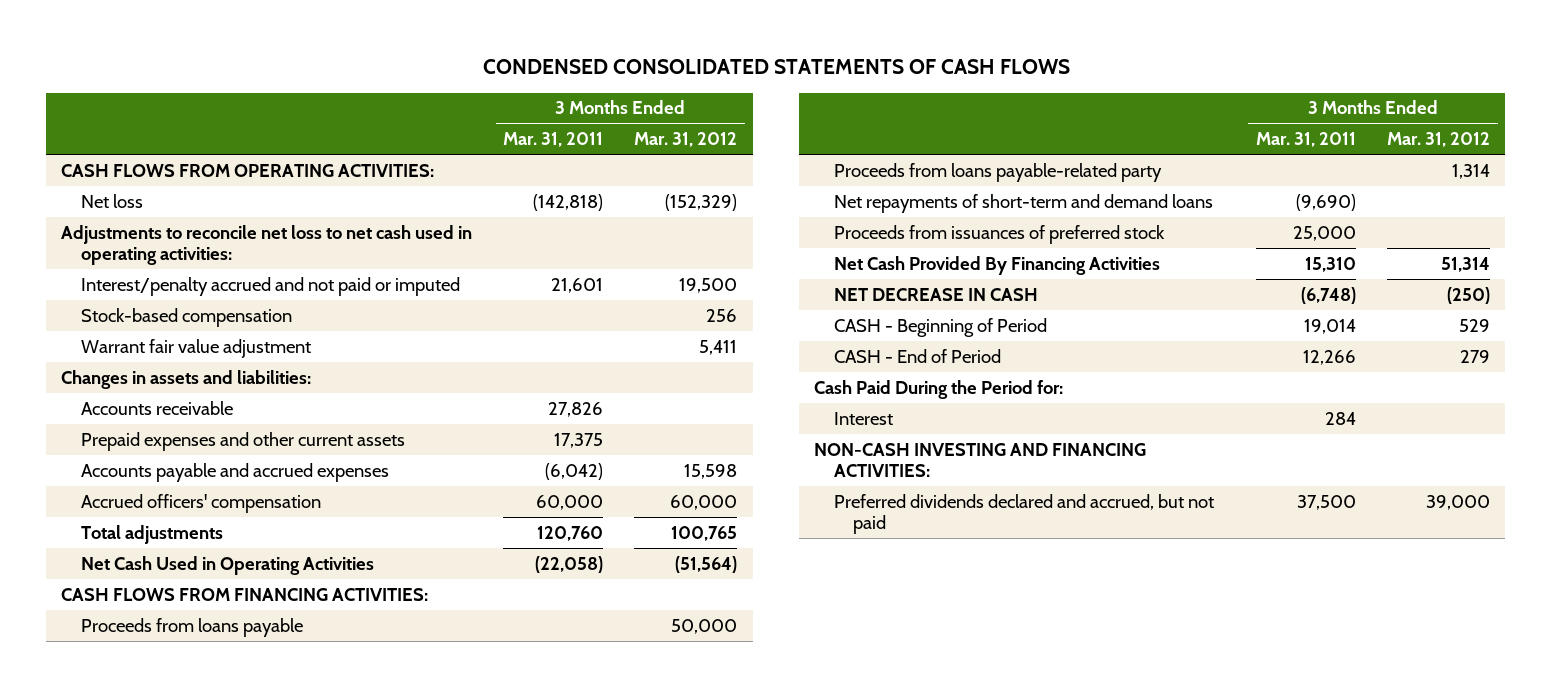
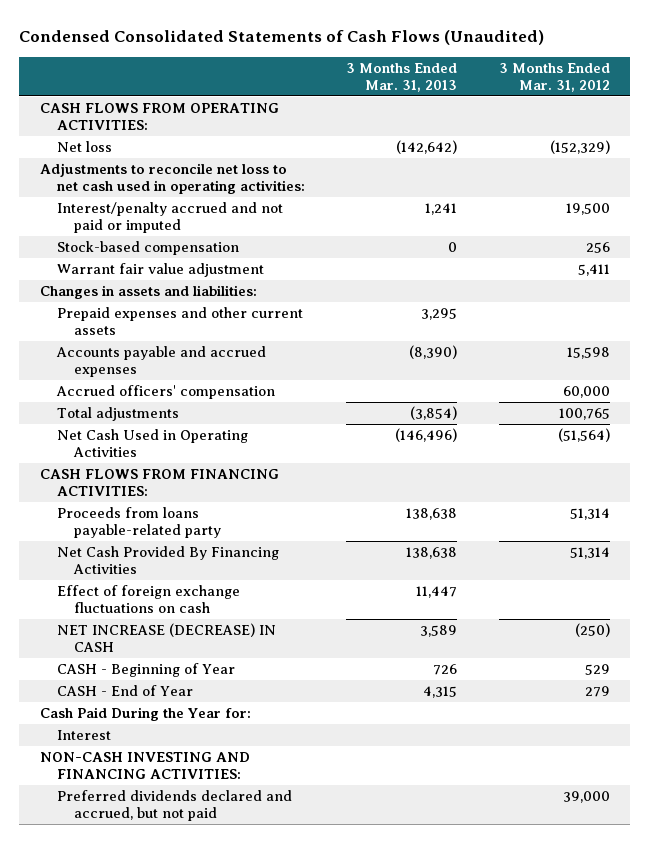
- CONDENSED CONSOLIDATED STATEMENTS OF CASH FLOWS
+ Condensed Consolidated Statements of Cash Flows (Unaudited)
- | 3 Months Ended Mar. 31, 2011 | 3 Months Ended Mar. 31, 2012
+ | 3 Months Ended Mar. 31, 2013 | 3 Months Ended Mar. 31, 2012
- Accounts receivable | 27,826 |
- Proceeds from loans payable | | 50,000
- Proceeds from loans payable-related party | | 1,314
- Net repayments of short-term and demand loans | (9,690) |
- Proceeds from issuances of preferred stock | 25,000 |
+ Proceeds from loans payable-related party | 138,638 | 51,314
- NET DECREASE IN CASH | (6,748) | (250)
- CASH - Beginning of Period | 19,014 | 529
- CASH - End of Period | 12,266 | 279
- Cash Paid During the Period for:
+ Effect of foreign exchange fluctuations on cash | 11,447 |
+ NET INCREASE (DECREASE) IN CASH | 3,589 | (250)
+ CASH - Beginning of Year | 726 | 529
+ CASH - End of Year | 4,315 | 279
+ Cash Paid During the Year for:

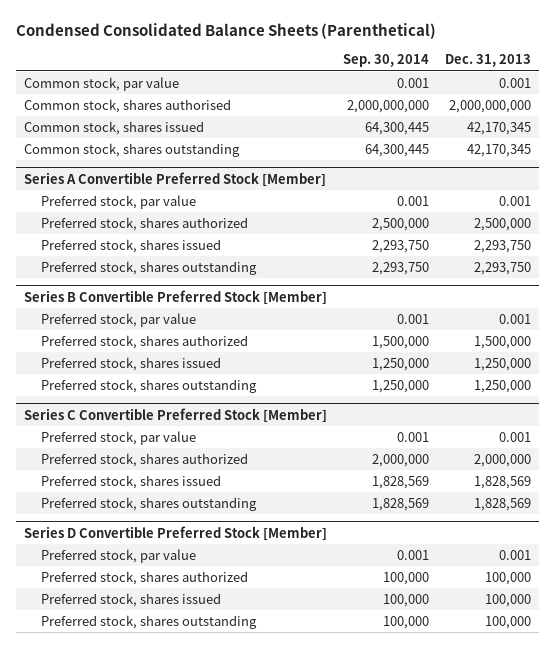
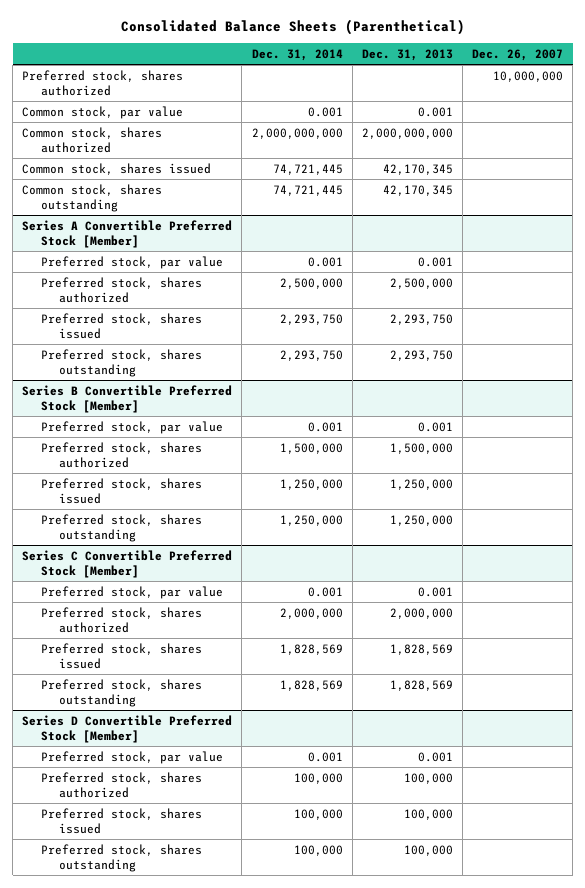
- Condensed Consolidated Balance Sheets (Parenthetical)
+ Consolidated Balance Sheets (Parenthetical)
- | Sep. 30, 2014 | Dec. 31, 2013
+ | Dec. 31, 2014 | Dec. 31, 2013 | Dec. 26, 2007
+ Preferred stock, shares authorized | | | 10,000,000
- Common stock, shares authorised | 2,000,000,000 | 2,000,000,000
+ Common stock, shares authorized | 2,000,000,000 | 2,000,000,000 |

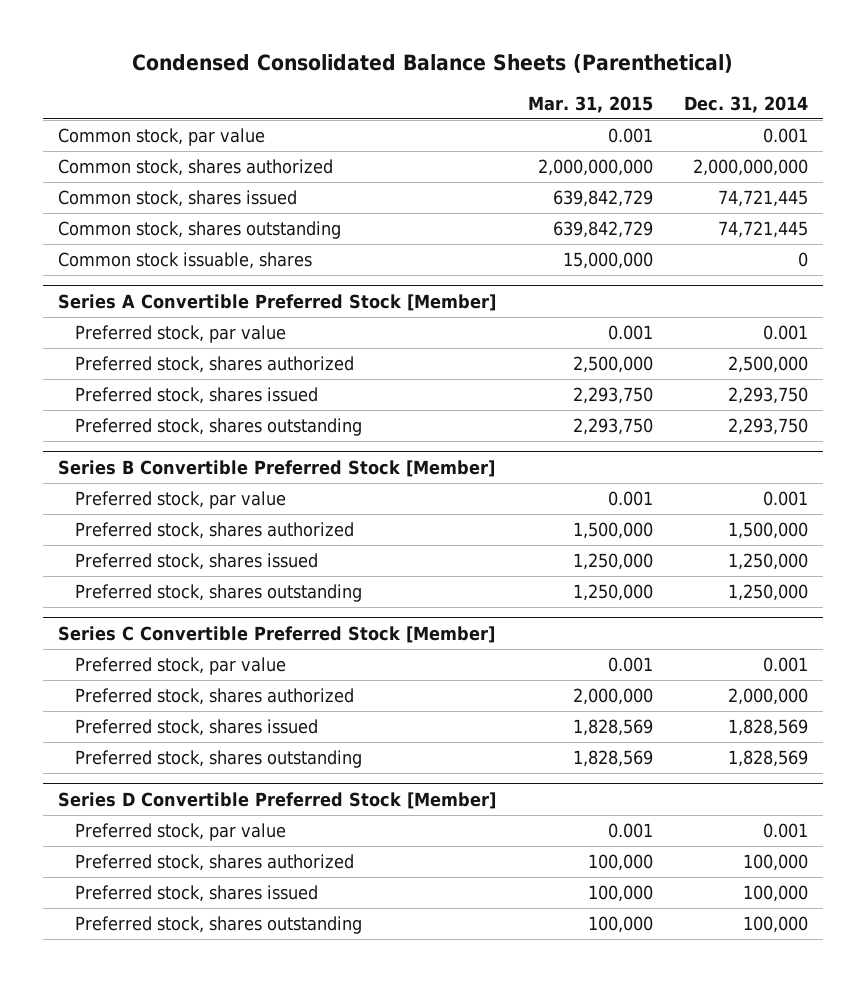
- Consolidated Balance Sheets (Parenthetical)
+ Condensed Consolidated Balance Sheets (Parenthetical)
- | Dec. 31, 2014 | Dec. 31, 2013 | Dec. 26, 2007
+ | Mar. 31, 2015 | Dec. 31, 2014
- Preferred stock, shares authorized | | | 10,000,000
+ Common stock issuable, shares | 15,000,000 | 0

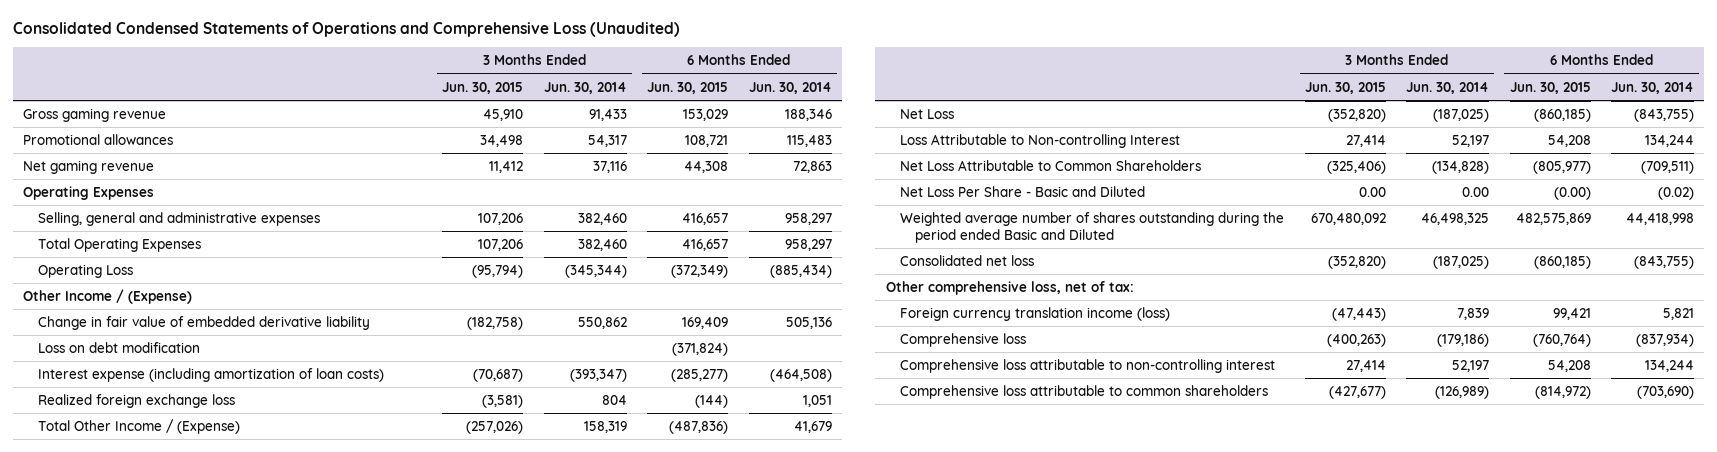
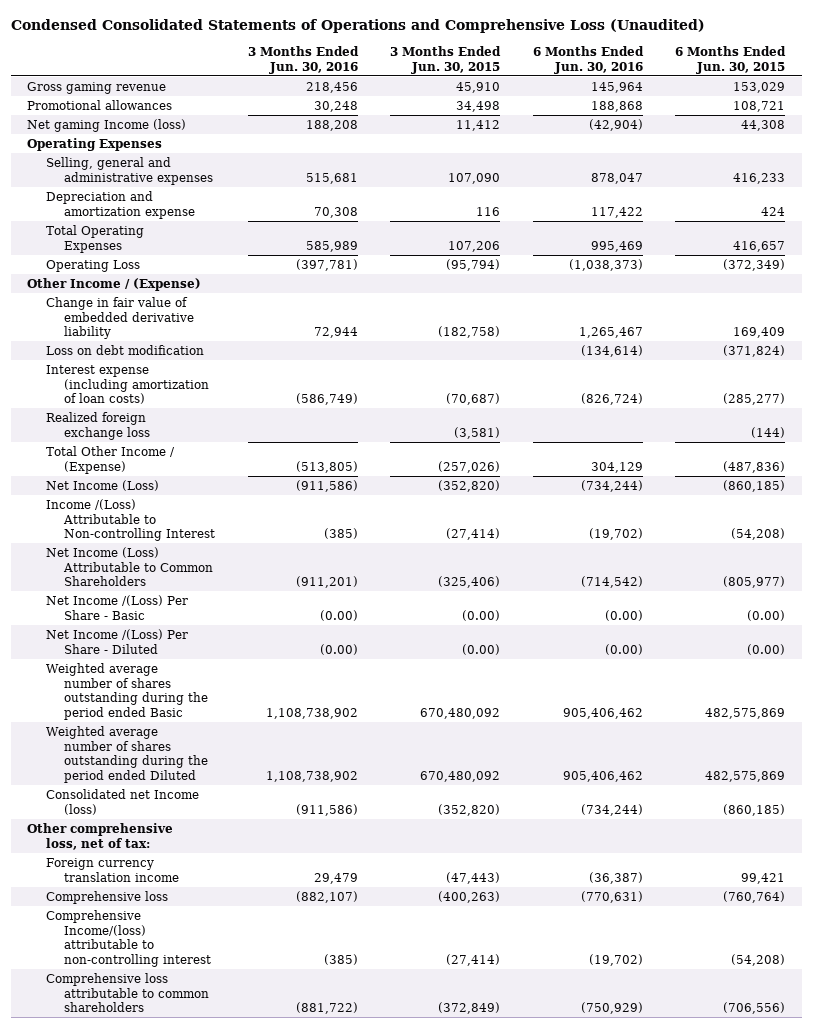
- Consolidated Condensed Statements of Operations and Comprehensive Loss (Unaudited)
+ Condensed Consolidated Statements of Operations and Comprehensive Loss (Unaudited)
- | 3 Months Ended Jun. 30, 2015 | 3 Months Ended Jun. 30, 2014 | 6 Months Ended Jun. 30, 2015 | 6 Months Ended Jun. 30, 2014
+ | 3 Months Ended Jun. 30, 2016 | 3 Months Ended Jun. 30, 2015 | 6 Months Ended Jun. 30, 2016 | 6 Months Ended Jun. 30, 2015
- Net gaming revenue | 11,412 | 37,116 | 44,308 | 72,863
+ Net gaming Income (loss) | 188,208 | 11,412 | (42,904) | 44,308
- Selling, general and administrative expenses | 107,206 | 382,460 | 416,657 | 958,297
+ Selling, general and administrative expenses | 515,681 | 107,090 | 878,047 | 416,233
+ Depreciation and amortization expense | 70,308 | 116 | 117,422 | 424
- Net Loss | (352,820) | (187,025) | (860,185) | (843,755)
- Loss Attributable to Non-controlling Interest | 27,414 | 52,197 | 54,208 | 134,244
- Net Loss Attributable to Common Shareholders | (325,406) | (134,828) | (805,977) | (709,511)
- Net Loss Per Share - Basic and Diluted | 0.00 | 0.00 | (0.00) | (0.02)
- Weighted average number of shares outstanding during the period ended Basic and Diluted | 670,480,092 | 46,498,325 | 482,575,869 | 44,418,998
- Consolidated net loss | (352,820) | (187,025) | (860,185) | (843,755)
+ Net Income (Loss) | (911,586) | (352,820) | (734,244) | (860,185)
+ Income /(Loss) Attributable to Non-controlling Interest | (385) | (27,414) | (19,702) | (54,208)
+ Net Income (Loss) Attributable to Common Shareholders | (911,201) | (325,406) | (714,542) | (805,977)
+ Net Income /(Loss) Per Share - Basic | (0.00) | (0.00) | (0.00) | (0.00)
+ Net Income /(Loss) Per Share - Diluted | (0.00) | (0.00) | (0.00) | (0.00)
+ Weighted average number of shares outstanding during the period ended Basic | 1,108,738,902 | 670,480,092 | 905,406,462 | 482,575,869
+ Weighted average number of shares outstanding during the period ended Diluted | 1,108,738,902 | 670,480,092 | 905,406,462 | 482,575,869
+ Consolidated net Income (loss) | (911,586) | (352,820) | (734,244) | (860,185)
- Foreign currency translation income (loss) | (47,443) | 7,839 | 99,421 | 5,821
+ Foreign currency translation income | 29,479 | (47,443) | (36,387) | 99,421
- Comprehensive loss attributable to non-controlling interest | 27,414 | 52,197 | 54,208 | 134,244
- Comprehensive loss attributable to common shareholders | (427,677) | (126,989) | (814,972) | (703,690)
+ Comprehensive Income/(loss) attributable to non-controlling interest | (385) | (27,414) | (19,702) | (54,208)
+ Comprehensive loss attributable to common shareholders | (881,722) | (372,849) | (750,929) | (706,556)

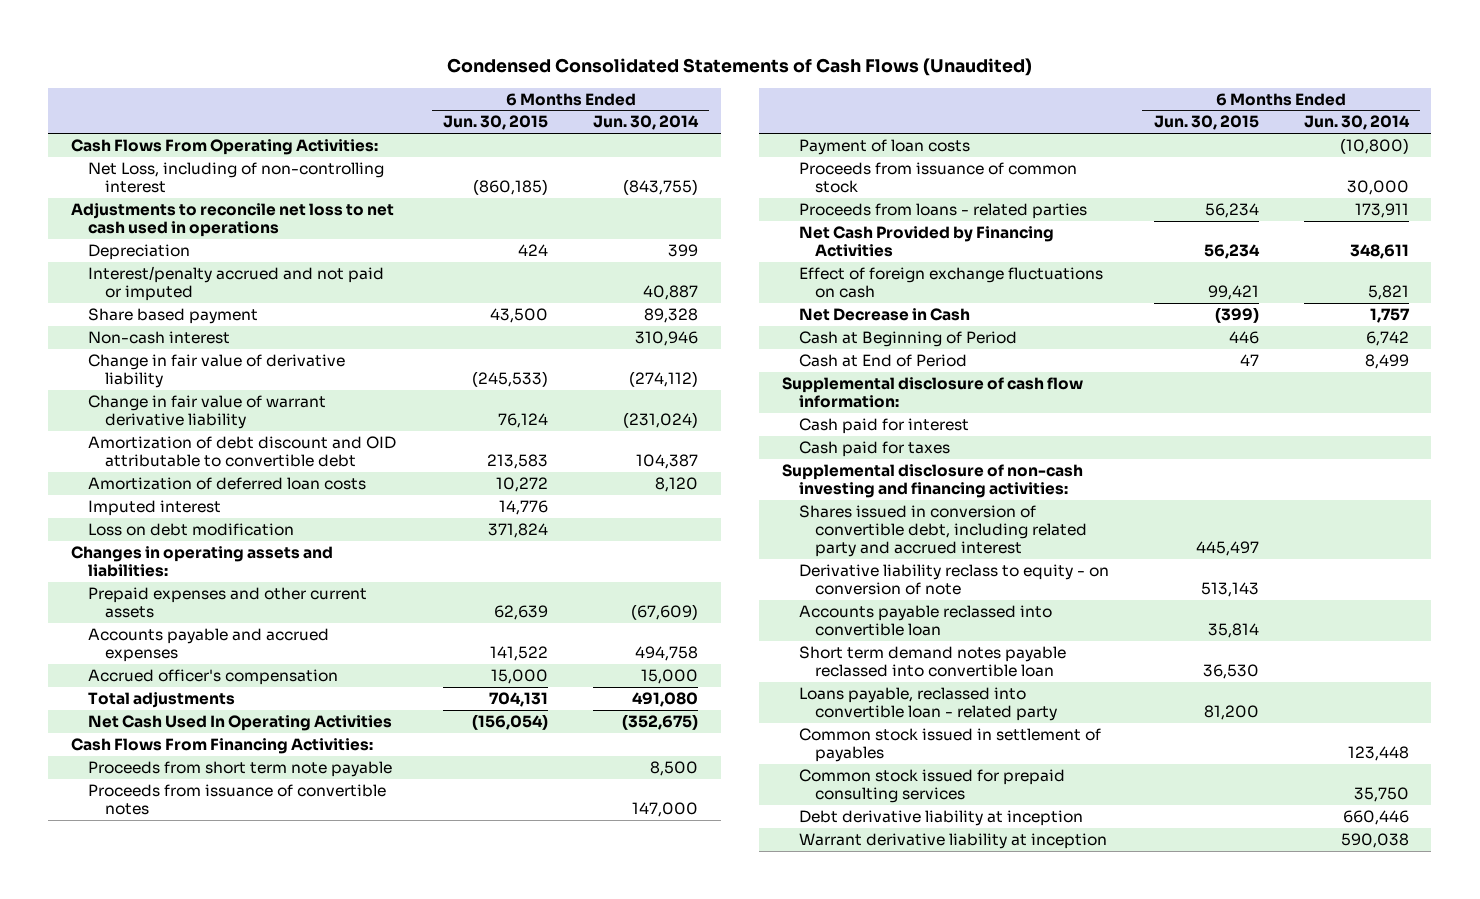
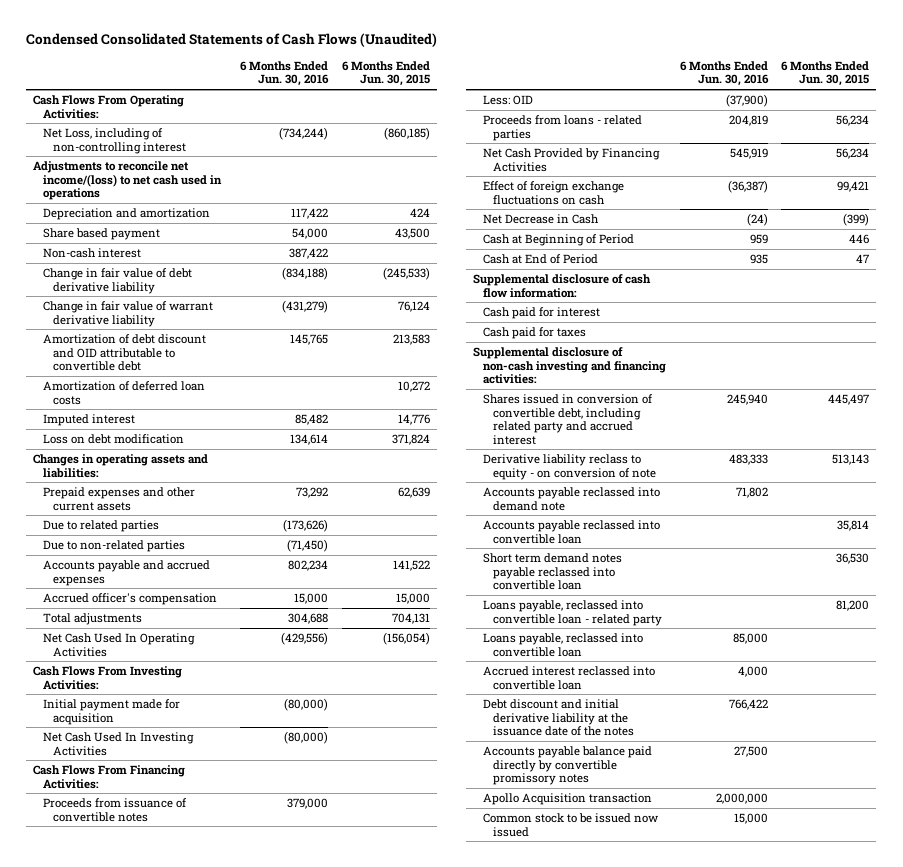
- | 6 Months Ended Jun. 30, 2015 | 6 Months Ended Jun. 30, 2014
+ | 6 Months Ended Jun. 30, 2016 | 6 Months Ended Jun. 30, 2015
- Adjustments to reconcile net loss to net cash used in operations
- Depreciation | 424 | 399
- Interest/penalty accrued and not paid or imputed | | 40,887
+ Adjustments to reconcile net income/(loss) to net cash used in operations
+ Depreciation and amortization | 117,422 | 424
- Change in fair value of derivative liability | (245,533) | (274,112)
+ Change in fair value of debt derivative liability | (834,188) | (245,533)
+ Due to related parties | (173,626) |
+ Due to non-related parties | (71,450) |
+ Cash Flows From Investing Activities:
+ Initial payment made for acquisition | (80,000) |
+ Net Cash Used In Investing Activities | (80,000) |
- Proceeds from short term note payable | | 8,500
- Payment of loan costs | | (10,800)
- Proceeds from issuance of common stock | | 30,000
+ Less: OID | (37,900) |
+ Accounts payable reclassed into demand note | 71,802 |
- Common stock issued in settlement of payables | | 123,448
- Common stock issued for prepaid consulting services | | 35,750
- Debt derivative liability at inception | | 660,446
- Warrant derivative liability at inception | | 590,038
+ Loans payable, reclassed into convertible loan | 85,000 |
+ Accrued interest reclassed into convertible loan | 4,000 |
+ Debt discount and initial derivative liability at the issuance date of the notes | 766,422 |
+ Accounts payable balance paid directly by convertible promissory notes | 27,500 |
+ Apollo Acquisition transaction | 2,000,000 |
+ Common stock to be issued now issued | 15,000 |

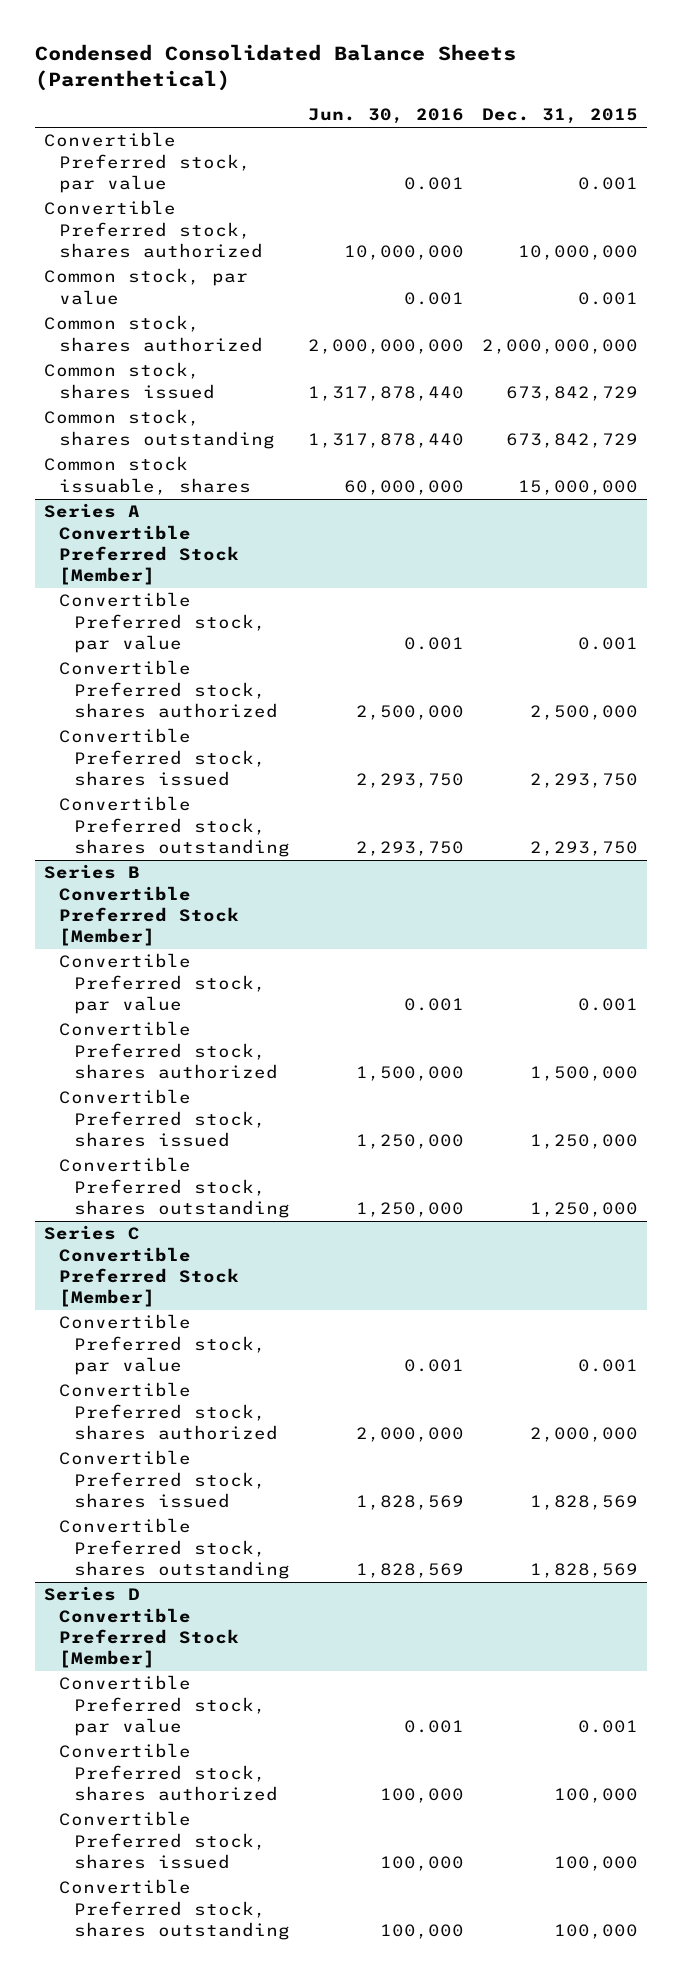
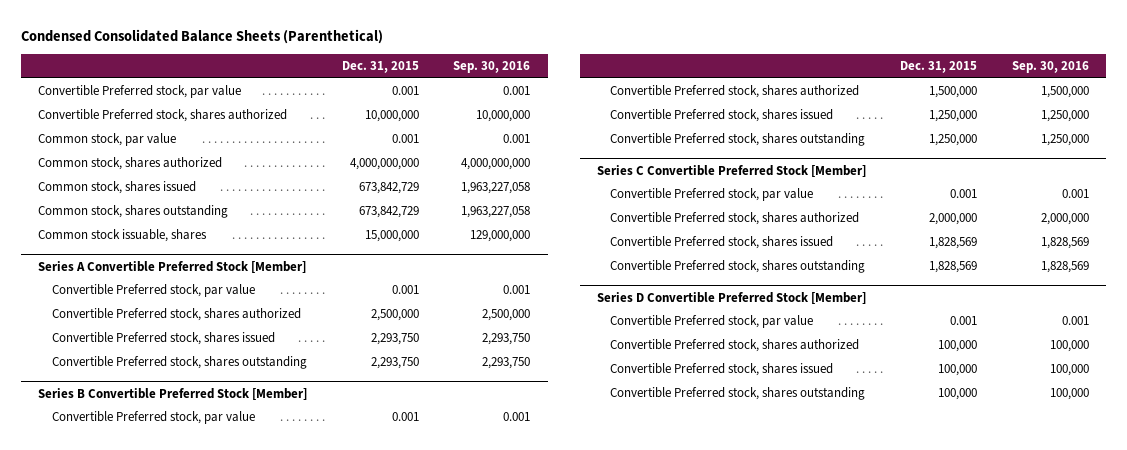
- | Jun. 30, 2016 | Dec. 31, 2015
+ | Dec. 31, 2015 | Sep. 30, 2016
- Common stock, shares authorized | 2,000,000,000 | 2,000,000,000
+ Common stock, shares authorized | 4,000,000,000 | 4,000,000,000

